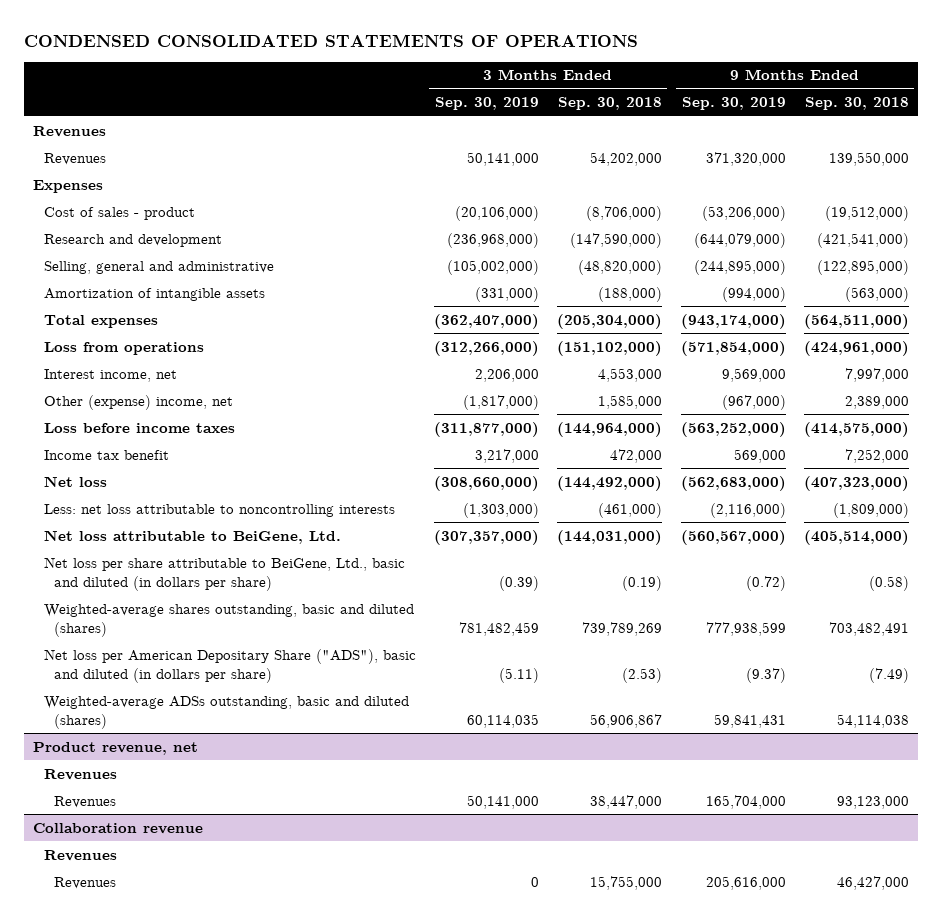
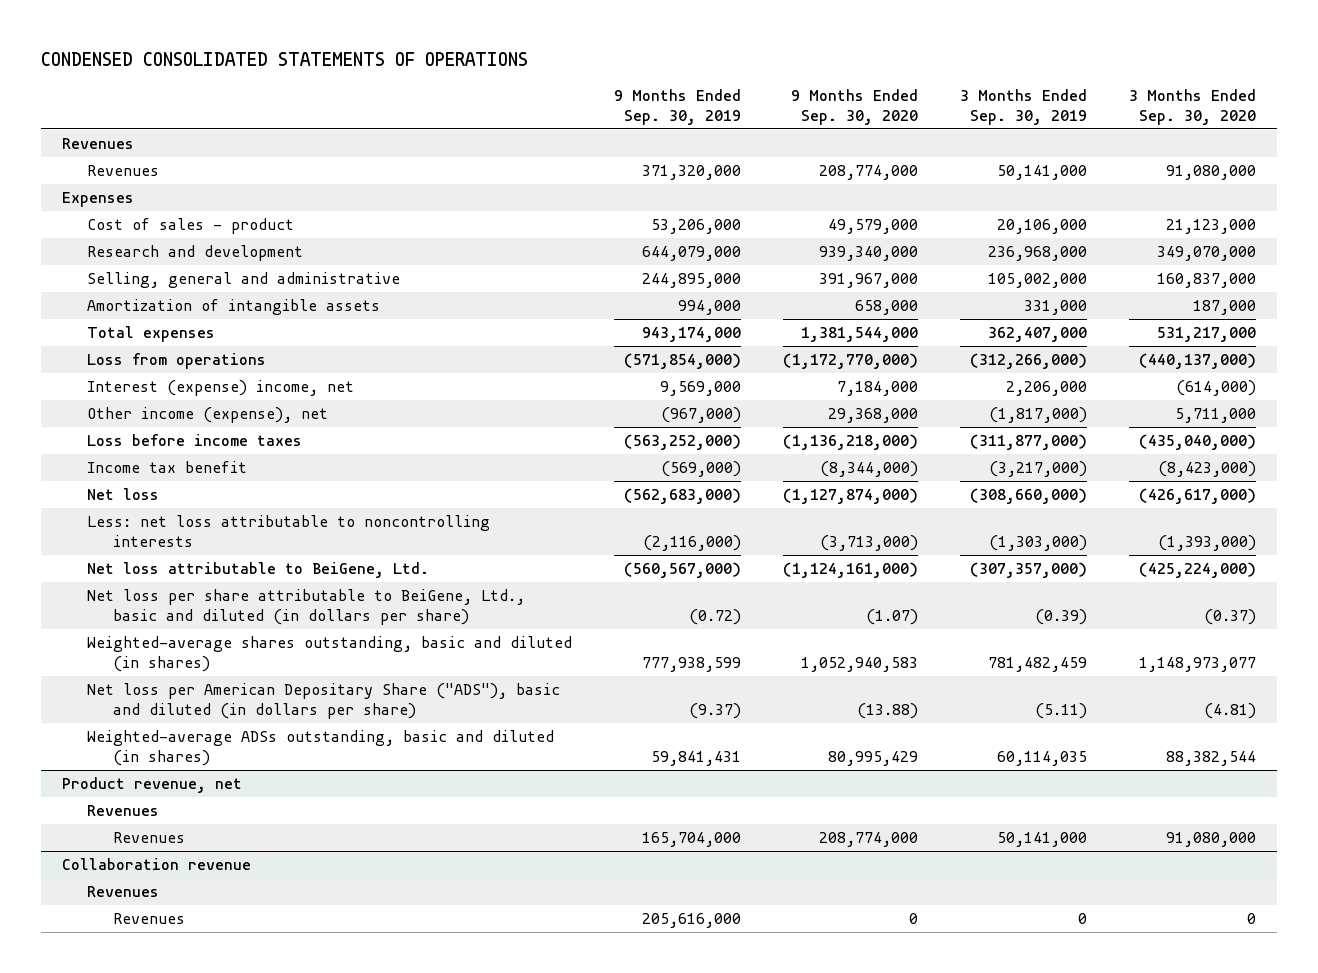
- | 3 Months Ended Sep. 30, 2019 | 3 Months Ended Sep. 30, 2018 | 9 Months Ended Sep. 30, 2019 | 9 Months Ended Sep. 30, 2018
+ | 9 Months Ended Sep. 30, 2019 | 9 Months Ended Sep. 30, 2020 | 3 Months Ended Sep. 30, 2019 | 3 Months Ended Sep. 30, 2020
- Cost of sales - product | (20,106,000) | (8,706,000) | (53,206,000) | (19,512,000)
- Research and development | (236,968,000) | (147,590,000) | (644,079,000) | (421,541,000)
- Selling, general and administrative | (105,002,000) | (48,820,000) | (244,895,000) | (122,895,000)
- Amortization of intangible assets | (331,000) | (188,000) | (994,000) | (563,000)
- Total expenses | (362,407,000) | (205,304,000) | (943,174,000) | (564,511,000)
+ Cost of sales - product | 53,206,000 | 49,579,000 | 20,106,000 | 21,123,000
+ Research and development | 644,079,000 | 939,340,000 | 236,968,000 | 349,070,000
+ Selling, general and administrative | 244,895,000 | 391,967,000 | 105,002,000 | 160,837,000
+ Amortization of intangible assets | 994,000 | 658,000 | 331,000 | 187,000
+ Total expenses | 943,174,000 | 1,381,544,000 | 362,407,000 | 531,217,000
- Interest income, net | 2,206,000 | 4,553,000 | 9,569,000 | 7,997,000
- Other (expense) income, net | (1,817,000) | 1,585,000 | (967,000) | 2,389,000
+ Interest (expense) income, net | 9,569,000 | 7,184,000 | 2,206,000 | (614,000)
+ Other income (expense), net | (967,000) | 29,368,000 | (1,817,000) | 5,711,000
- Income tax benefit | 3,217,000 | 472,000 | 569,000 | 7,252,000
+ Income tax benefit | (569,000) | (8,344,000) | (3,217,000) | (8,423,000)
- Weighted-average shares outstanding, basic and diluted (shares) | 781,482,459 | 739,789,269 | 777,938,599 | 703,482,491
+ Weighted-average shares outstanding, basic and diluted (in shares) | 777,938,599 | 1,052,940,583 | 781,482,459 | 1,148,973,077
- Weighted-average ADSs outstanding, basic and diluted (shares) | 60,114,035 | 56,906,867 | 59,841,431 | 54,114,038
+ Weighted-average ADSs outstanding, basic and diluted (in shares) | 59,841,431 | 80,995,429 | 60,114,035 | 88,382,544

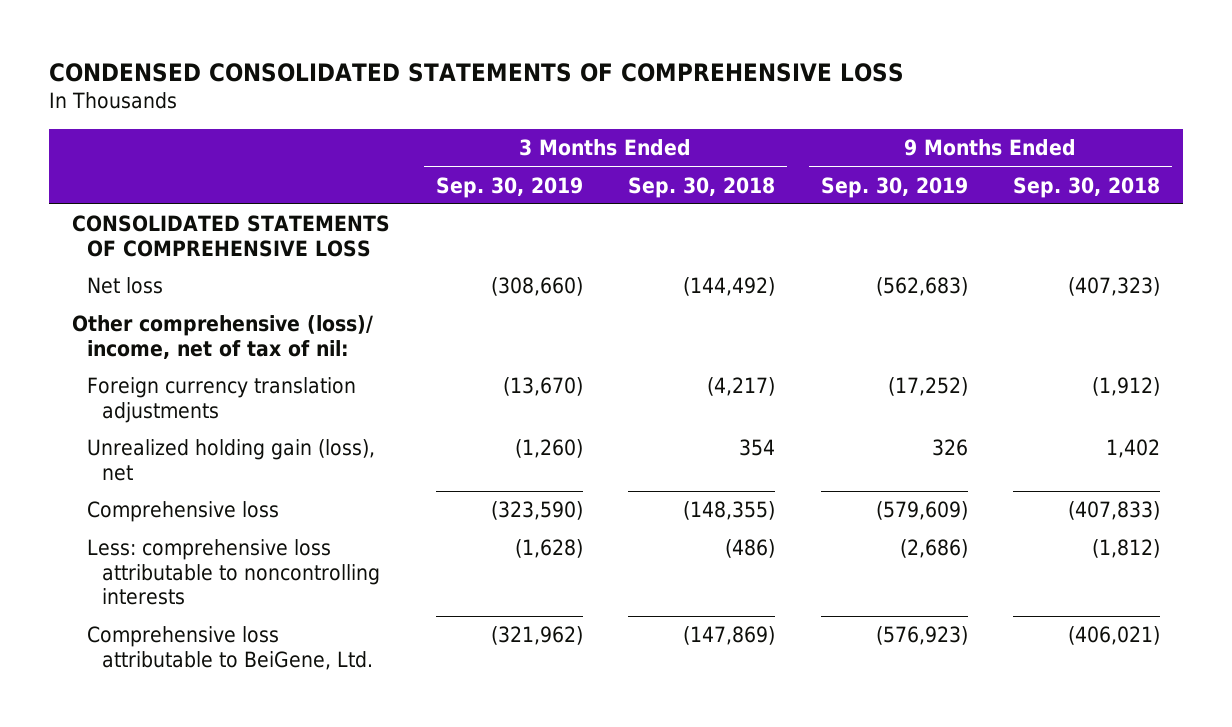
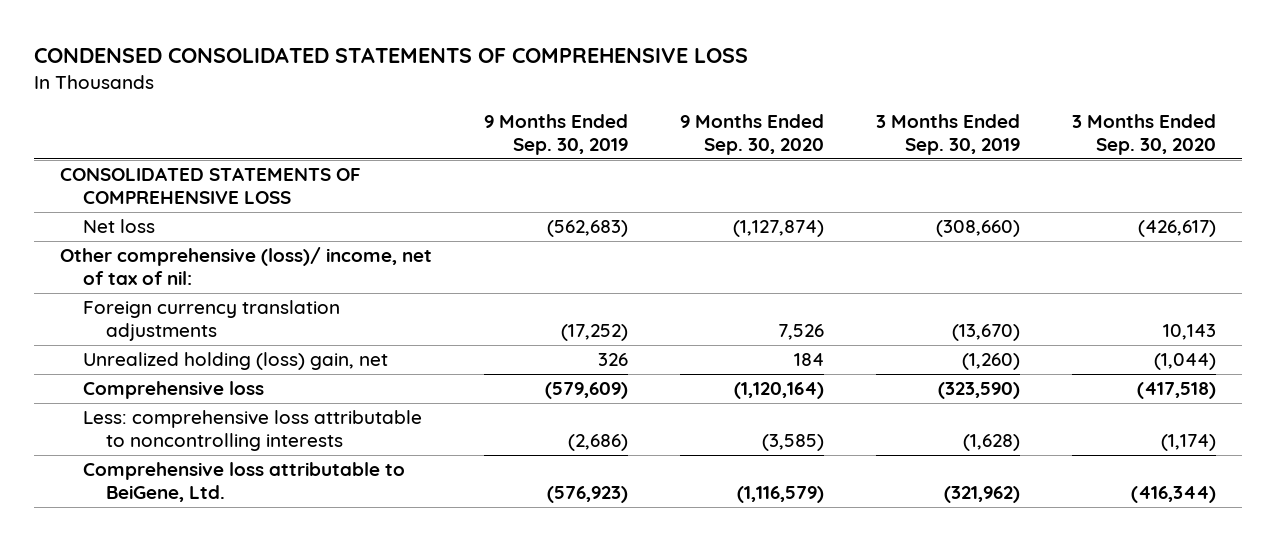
- | 3 Months Ended Sep. 30, 2019 | 3 Months Ended Sep. 30, 2018 | 9 Months Ended Sep. 30, 2019 | 9 Months Ended Sep. 30, 2018
+ | 9 Months Ended Sep. 30, 2019 | 9 Months Ended Sep. 30, 2020 | 3 Months Ended Sep. 30, 2019 | 3 Months Ended Sep. 30, 2020
- Unrealized holding gain (loss), net | (1,260) | 354 | 326 | 1,402
+ Unrealized holding (loss) gain, net | 326 | 184 | (1,260) | (1,044)

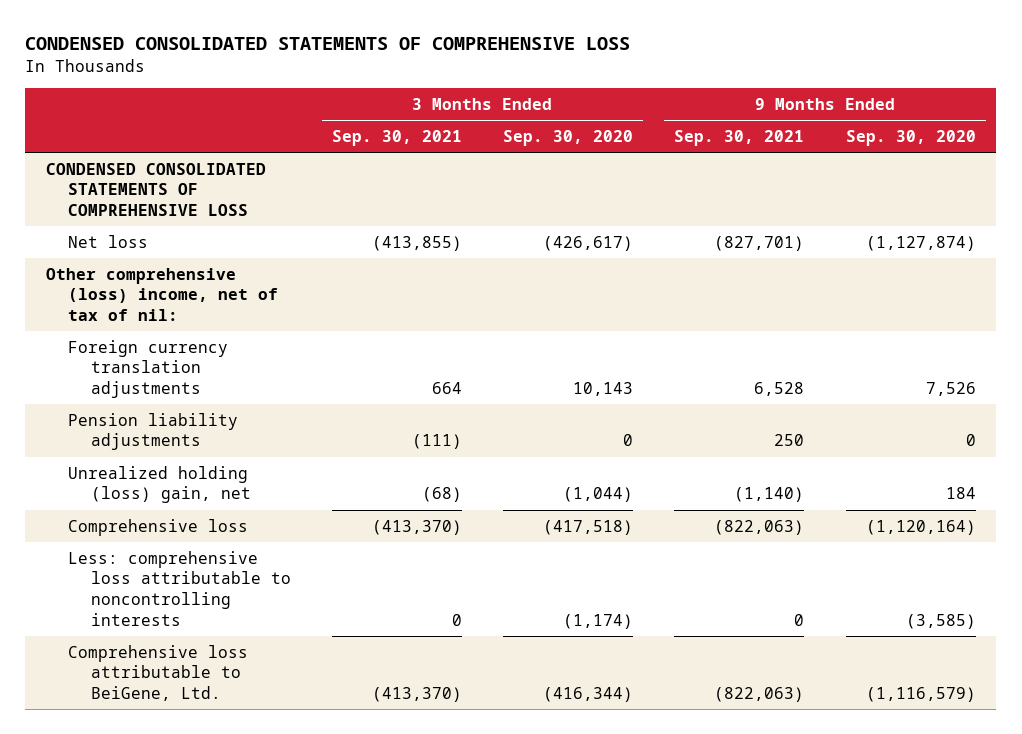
- | 9 Months Ended Sep. 30, 2019 | 9 Months Ended Sep. 30, 2020 | 3 Months Ended Sep. 30, 2019 | 3 Months Ended Sep. 30, 2020
+ | 3 Months Ended Sep. 30, 2021 | 3 Months Ended Sep. 30, 2020 | 9 Months Ended Sep. 30, 2021 | 9 Months Ended Sep. 30, 2020
- CONSOLIDATED STATEMENTS OF COMPREHENSIVE LOSS
+ CONDENSED CONSOLIDATED STATEMENTS OF COMPREHENSIVE LOSS
- Other comprehensive (loss)/ income, net of tax of nil:
+ Other comprehensive (loss) income, net of tax of nil:
+ Pension liability adjustments | (111) | 0 | 250 | 0

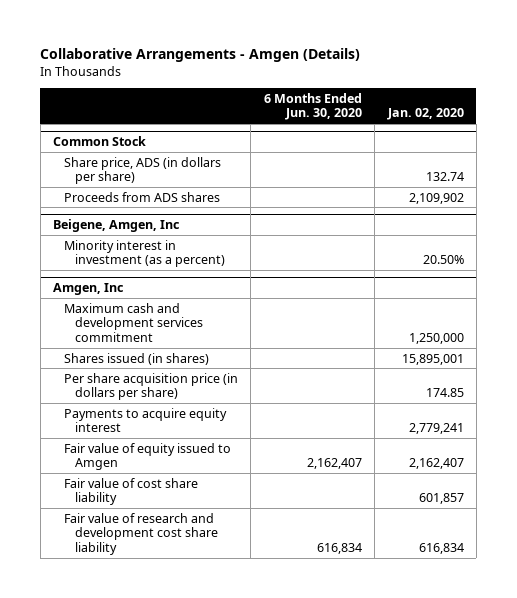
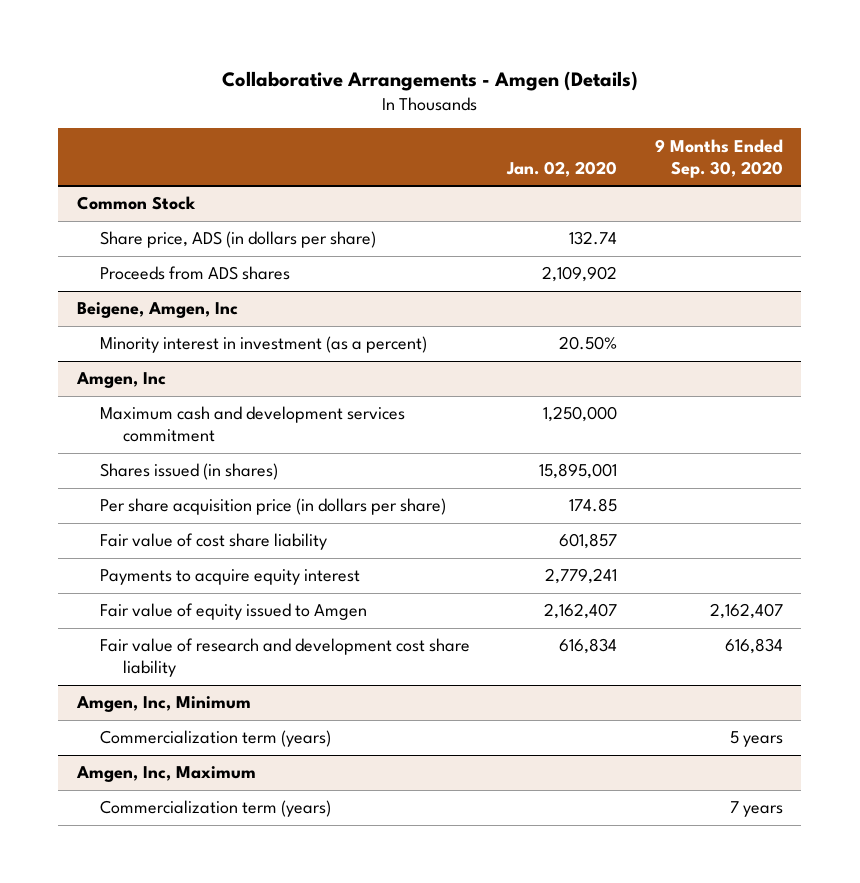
- | 6 Months Ended Jun. 30, 2020 | Jan. 02, 2020
+ | Jan. 02, 2020 | 9 Months Ended Sep. 30, 2020
@ Amgen, Inc
moved up: Fair value of cost share liability | 601,857 |
+ Amgen, Inc, Minimum
+ Commercialization term (years) | | 5 years
+ Amgen, Inc, Maximum
+ Commercialization term (years) | | 7 years

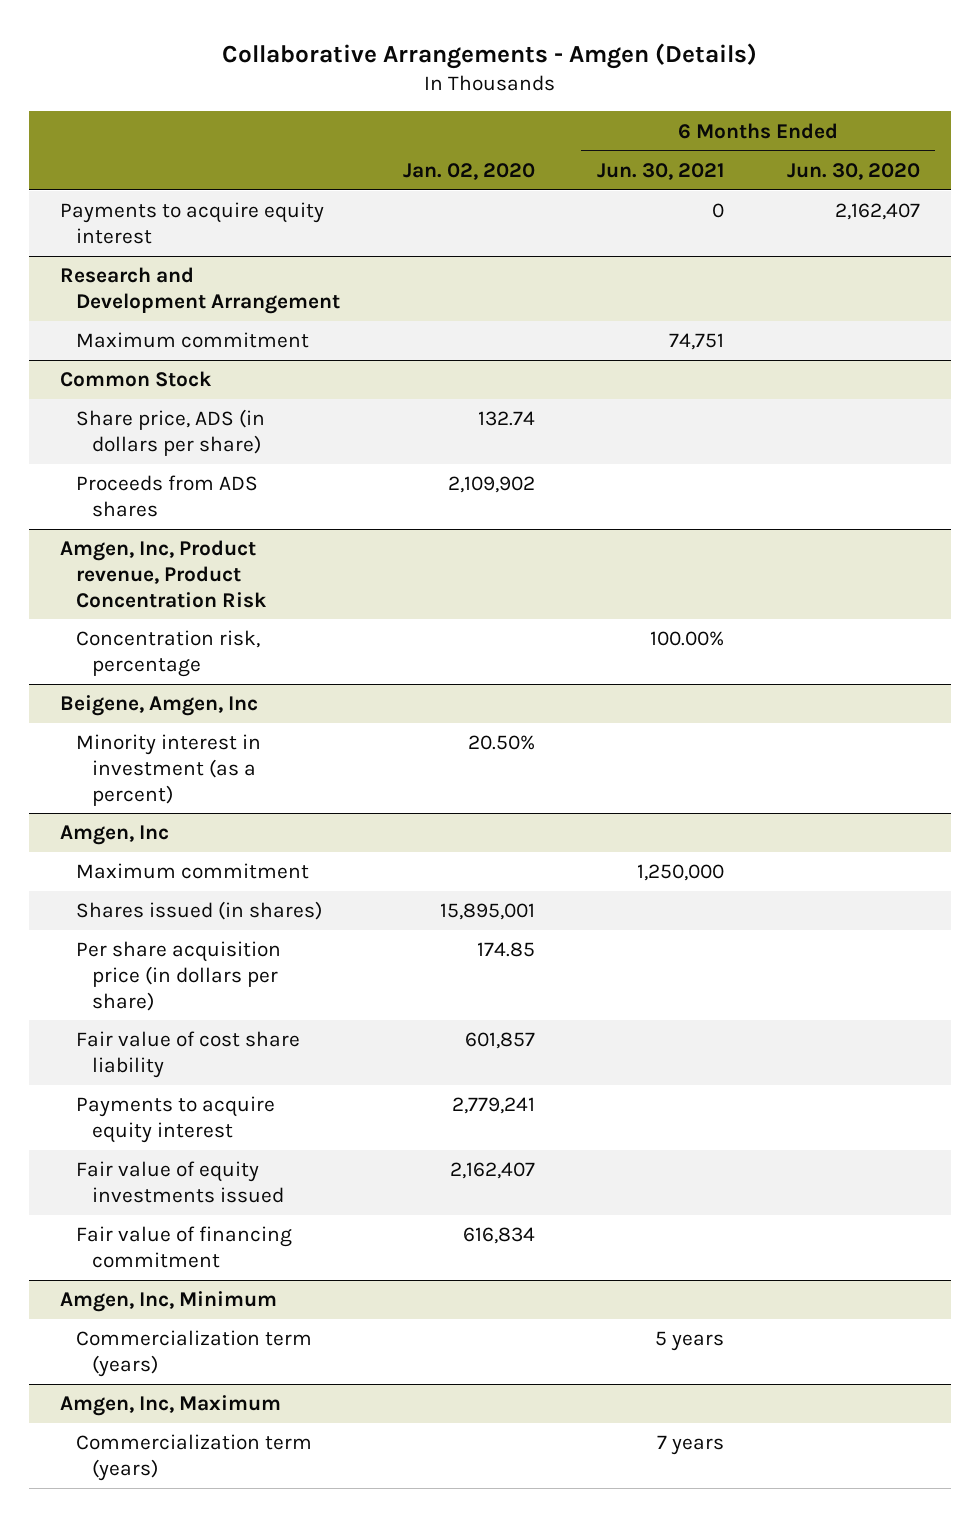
- | Jan. 02, 2020 | 9 Months Ended Sep. 30, 2020
+ | Jan. 02, 2020 | 6 Months Ended Jun. 30, 2021 | 6 Months Ended Jun. 30, 2020
+ Payments to acquire equity interest | | 0 | 2,162,407
+ Research and Development Arrangement
+ Maximum commitment | | 74,751 |
+ Amgen, Inc, Product revenue, Product Concentration Risk
+ Concentration risk, percentage | | 100.00% |
@ Amgen, Inc
- Maximum cash and development services commitment | 1,250,000 |
+ Maximum commitment | | 1,250,000 |
- Fair value of equity issued to Amgen | 2,162,407 | 2,162,407
- Fair value of research and development cost share liability | 616,834 | 616,834
+ Fair value of equity investments issued | 2,162,407 | |
+ Fair value of financing commitment | 616,834 | |

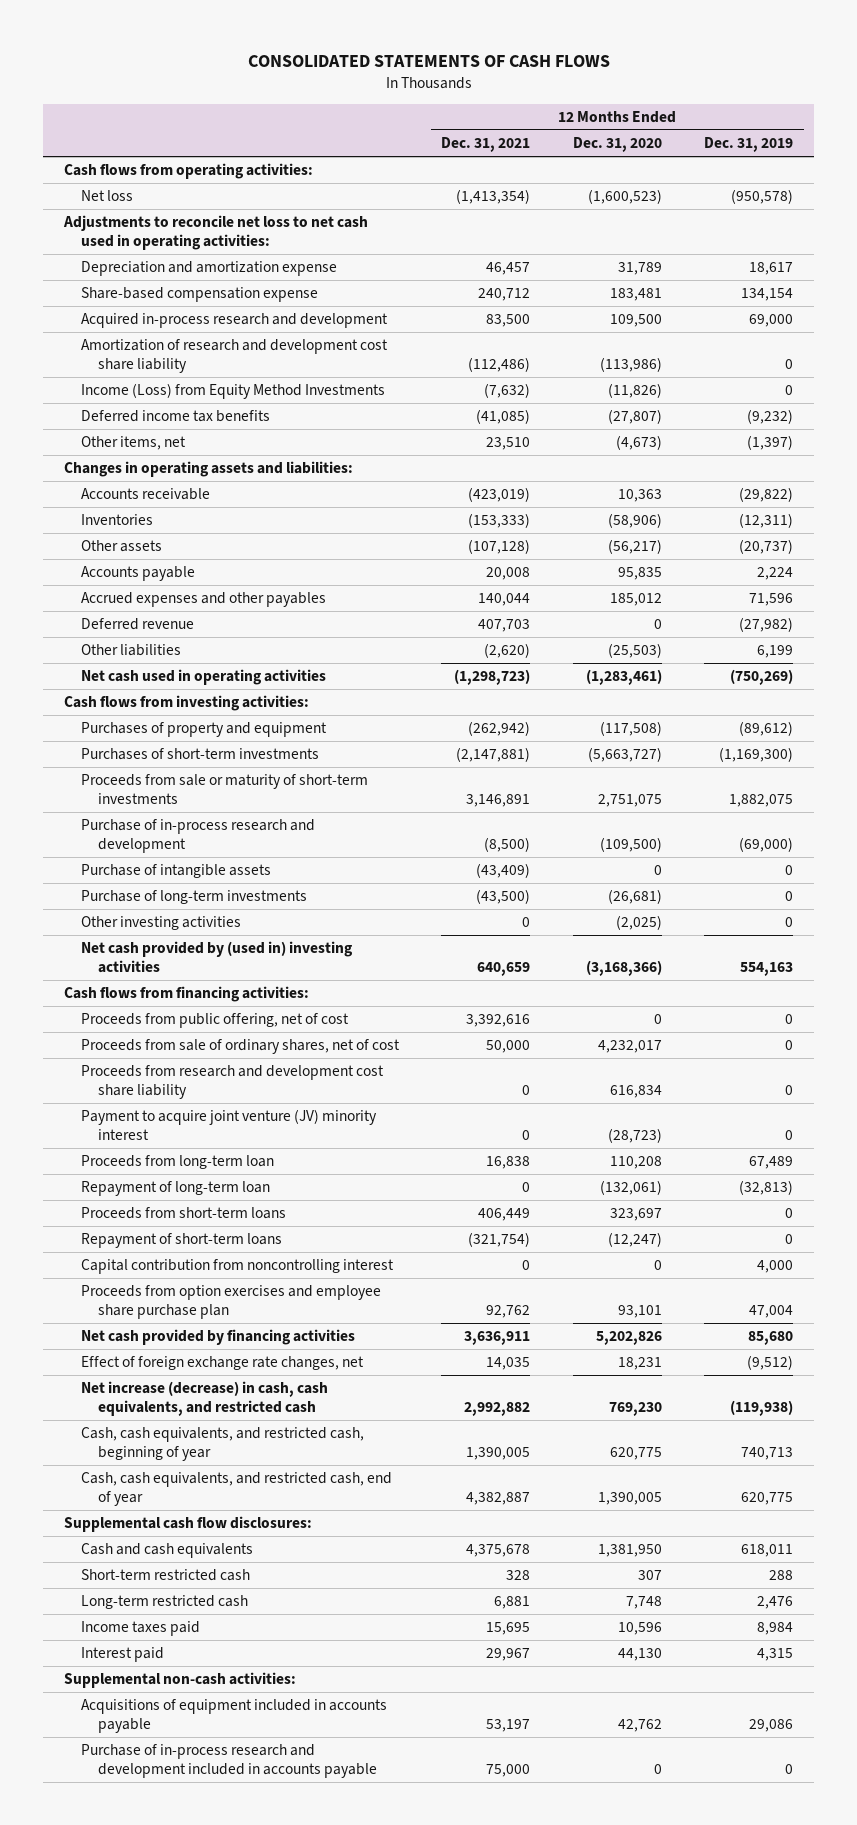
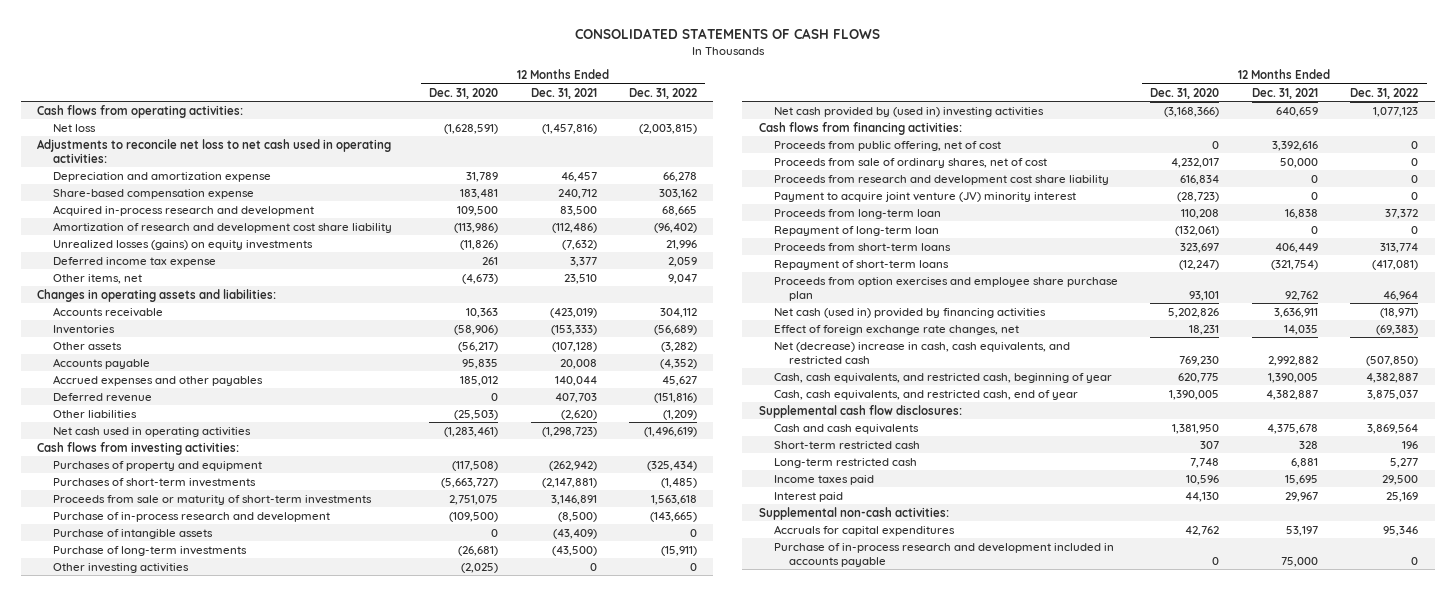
- | 12 Months Ended Dec. 31, 2021 | 12 Months Ended Dec. 31, 2020 | 12 Months Ended Dec. 31, 2019
+ | 12 Months Ended Dec. 31, 2020 | 12 Months Ended Dec. 31, 2021 | 12 Months Ended Dec. 31, 2022
- Net loss | (1,413,354) | (1,600,523) | (950,578)
+ Net loss | (1,628,591) | (1,457,816) | (2,003,815)
- Income (Loss) from Equity Method Investments | (7,632) | (11,826) | 0
- Deferred income tax benefits | (41,085) | (27,807) | (9,232)
+ Unrealized losses (gains) on equity investments | (11,826) | (7,632) | 21,996
+ Deferred income tax expense | 261 | 3,377 | 2,059
- Capital contribution from noncontrolling interest | 0 | 0 | 4,000
- Net cash provided by financing activities | 3,636,911 | 5,202,826 | 85,680
+ Net cash (used in) provided by financing activities | 5,202,826 | 3,636,911 | (18,971)
- Net increase (decrease) in cash, cash equivalents, and restricted cash | 2,992,882 | 769,230 | (119,938)
+ Net (decrease) increase in cash, cash equivalents, and restricted cash | 769,230 | 2,992,882 | (507,850)
- Acquisitions of equipment included in accounts payable | 53,197 | 42,762 | 29,086
+ Accruals for capital expenditures | 42,762 | 53,197 | 95,346

